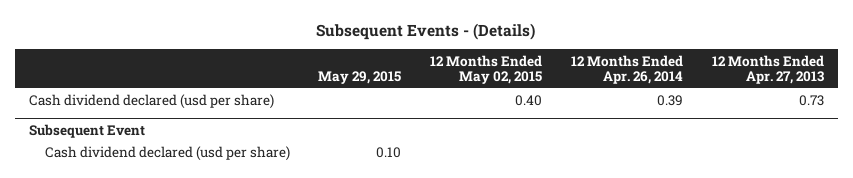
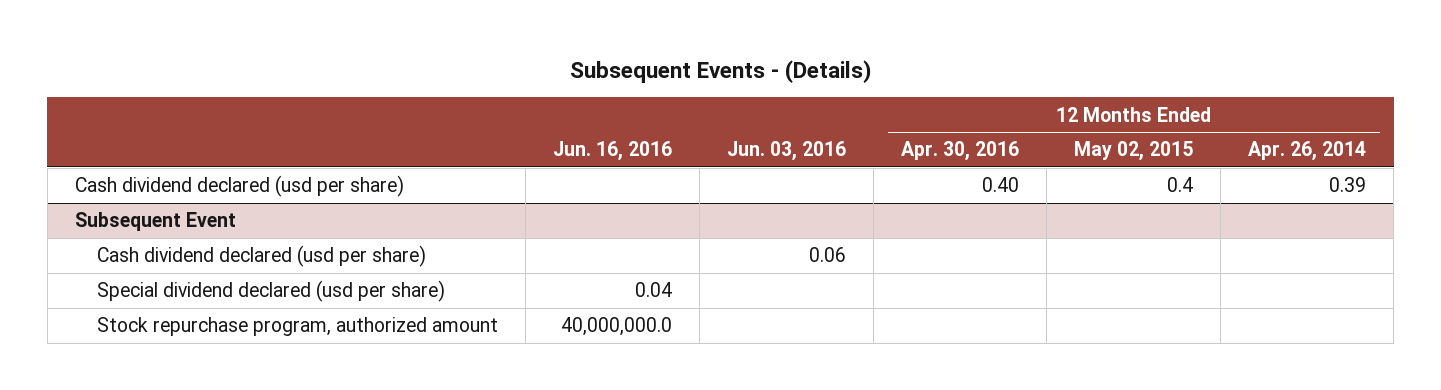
- | May 29, 2015 | 12 Months Ended May 02, 2015 | 12 Months Ended Apr. 26, 2014 | 12 Months Ended Apr. 27, 2013
+ | Jun. 16, 2016 | Jun. 03, 2016 | 12 Months Ended Apr. 30, 2016 | 12 Months Ended May 02, 2015 | 12 Months Ended Apr. 26, 2014
- Cash dividend declared (usd per share) | | 0.40 | 0.39 | 0.73
+ Cash dividend declared (usd per share) | | | 0.40 | 0.4 | 0.39
@ Subsequent Event
+ Special dividend declared (usd per share) | 0.04 | | | |
+ Stock repurchase program, authorized amount | 40,000,000.0 | | | |

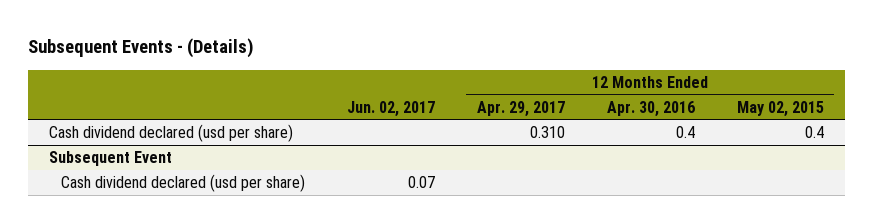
- | Jun. 16, 2016 | Jun. 03, 2016 | 12 Months Ended Apr. 30, 2016 | 12 Months Ended May 02, 2015 | 12 Months Ended Apr. 26, 2014
+ | Jun. 02, 2017 | 12 Months Ended Apr. 29, 2017 | 12 Months Ended Apr. 30, 2016 | 12 Months Ended May 02, 2015
- Cash dividend declared (usd per share) | | | 0.40 | 0.4 | 0.39
+ Cash dividend declared (usd per share) | | 0.310 | 0.4 | 0.4
@ Subsequent Event
- Special dividend declared (usd per share) | 0.04 | | | |
- Stock repurchase program, authorized amount | 40,000,000.0 | | | |

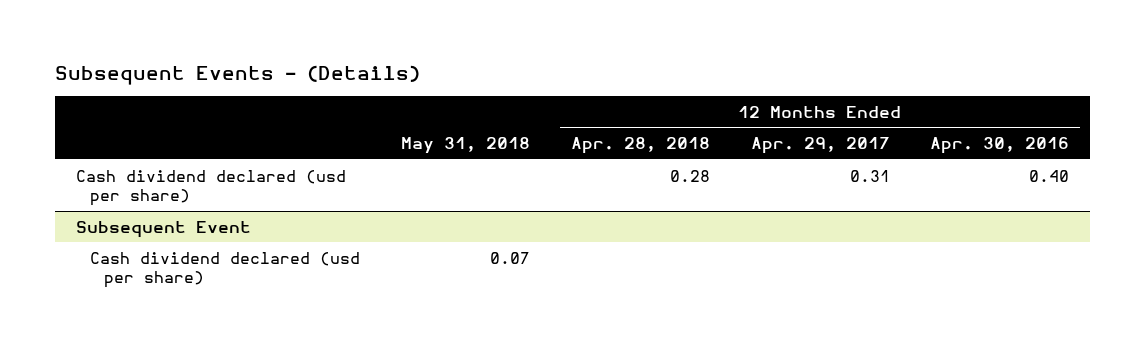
- | Jun. 02, 2017 | 12 Months Ended Apr. 29, 2017 | 12 Months Ended Apr. 30, 2016 | 12 Months Ended May 02, 2015
+ | May 31, 2018 | 12 Months Ended Apr. 28, 2018 | 12 Months Ended Apr. 29, 2017 | 12 Months Ended Apr. 30, 2016
- Cash dividend declared (usd per share) | | 0.310 | 0.4 | 0.4
+ Cash dividend declared (usd per share) | | 0.28 | 0.31 | 0.40

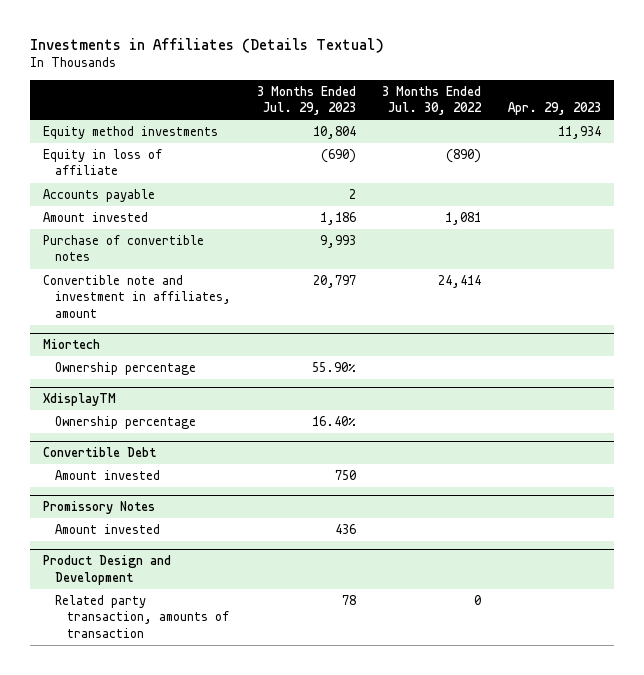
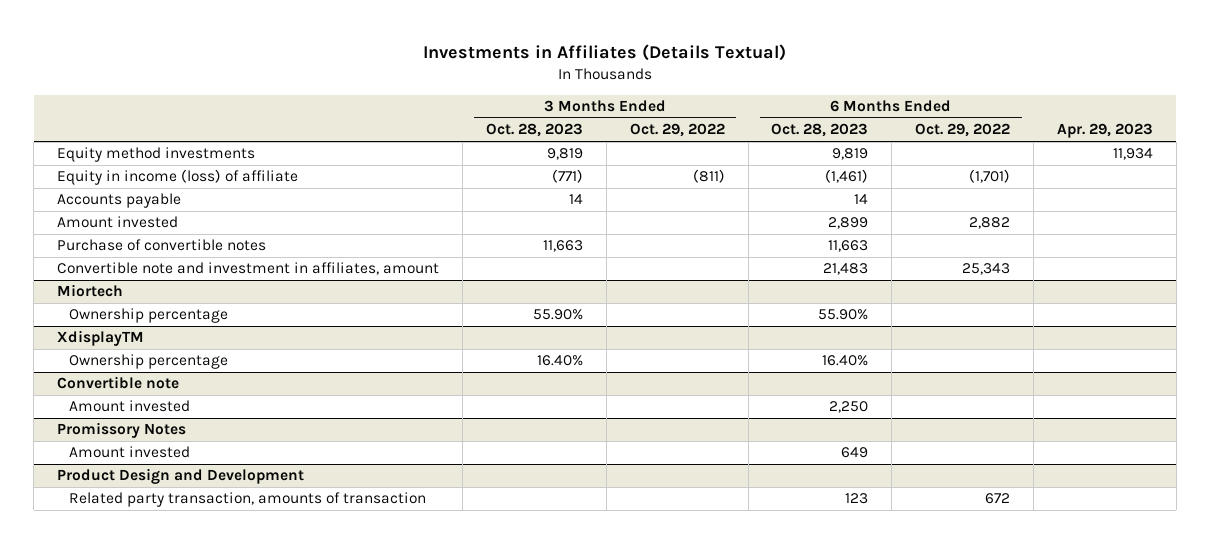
- | 3 Months Ended Jul. 29, 2023 | 3 Months Ended Jul. 30, 2022 | Apr. 29, 2023
+ | 3 Months Ended Oct. 28, 2023 | 3 Months Ended Oct. 29, 2022 | 6 Months Ended Oct. 28, 2023 | 6 Months Ended Oct. 29, 2022 | Apr. 29, 2023
- Equity in loss of affiliate | (690) | (890) |
+ Equity in income (loss) of affiliate | (771) | (811) | (1,461) | (1,701) |
- Convertible Debt
+ Convertible note

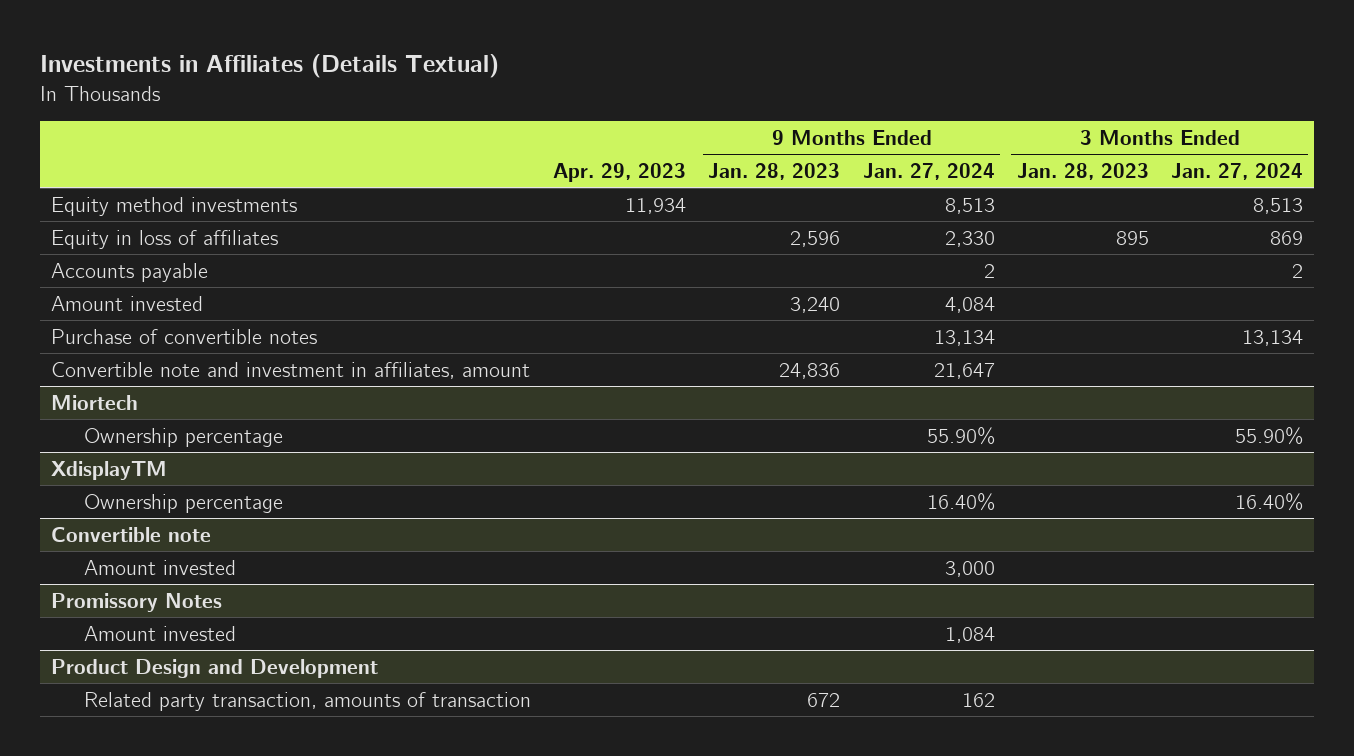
- | 3 Months Ended Oct. 28, 2023 | 3 Months Ended Oct. 29, 2022 | 6 Months Ended Oct. 28, 2023 | 6 Months Ended Oct. 29, 2022 | Apr. 29, 2023
+ | Apr. 29, 2023 | 9 Months Ended Jan. 28, 2023 | 9 Months Ended Jan. 27, 2024 | 3 Months Ended Jan. 28, 2023 | 3 Months Ended Jan. 27, 2024
- Equity in income (loss) of affiliate | (771) | (811) | (1,461) | (1,701) |
+ Equity in loss of affiliates | | 2,596 | 2,330 | 895 | 869

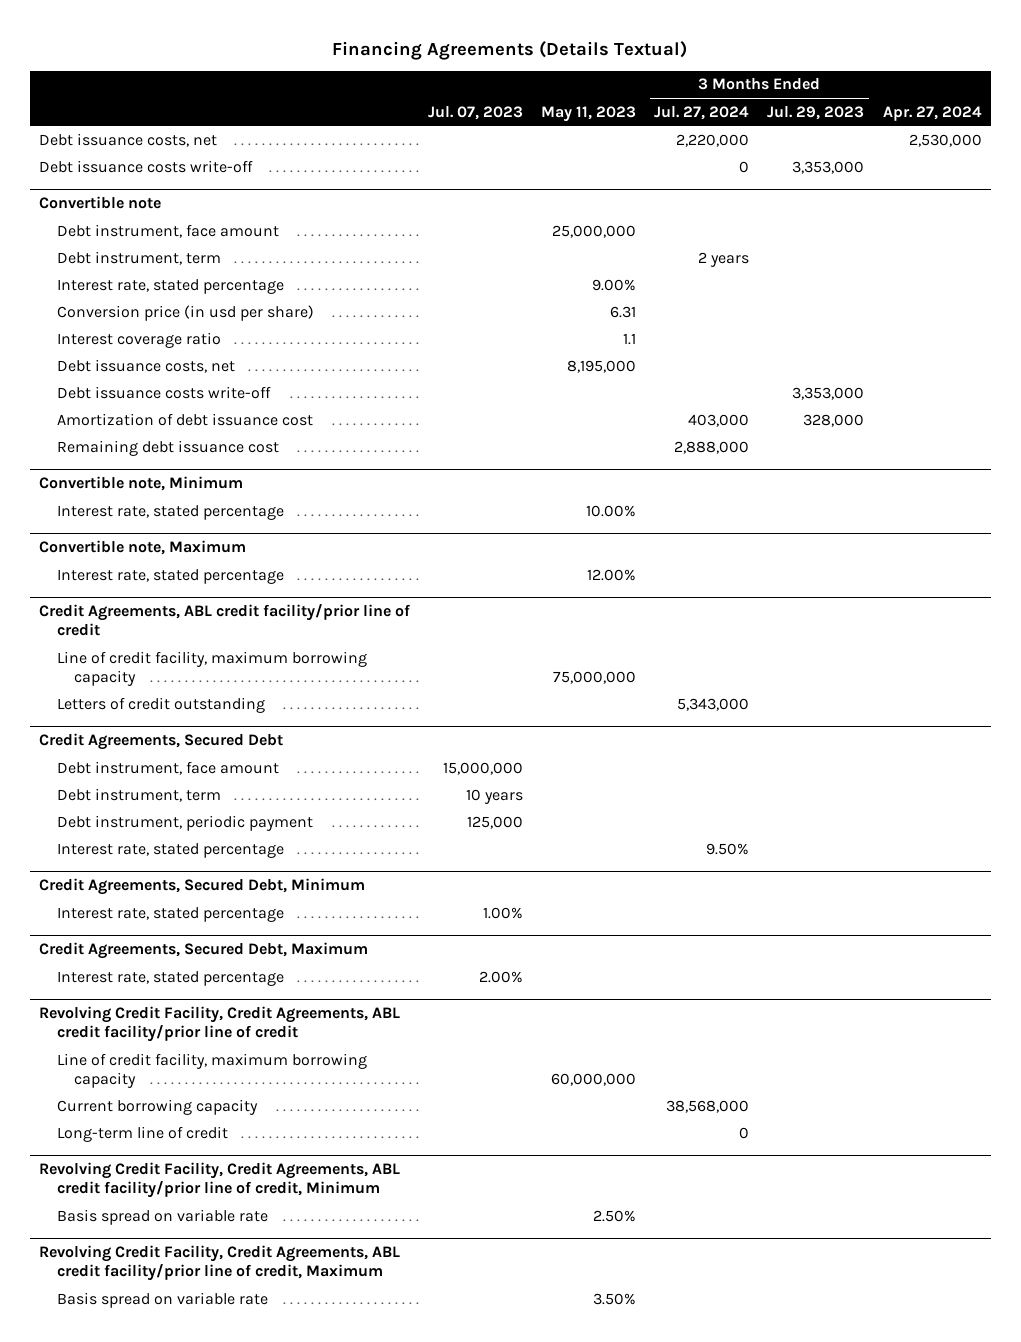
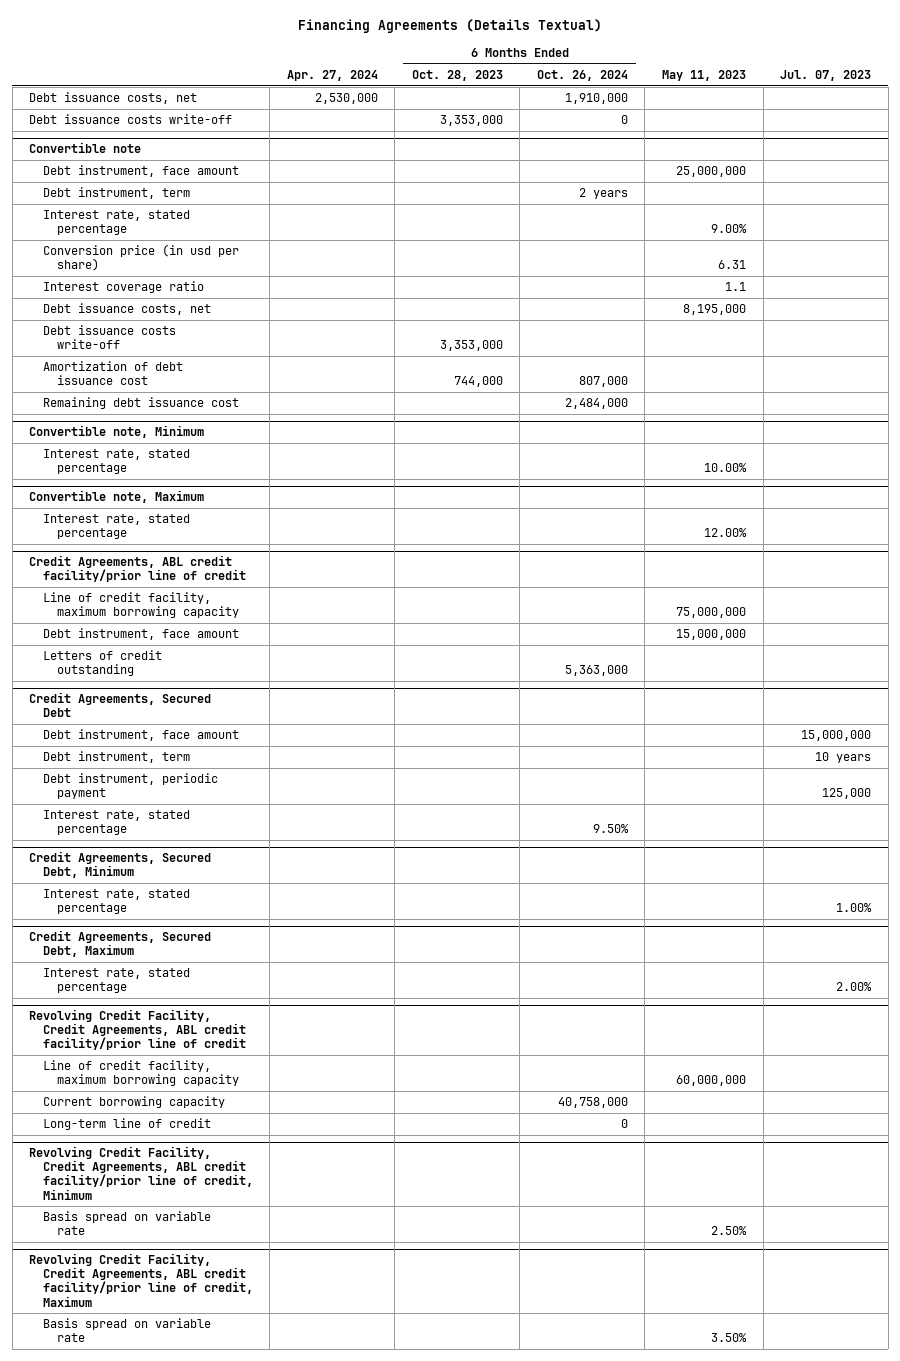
- | Jul. 07, 2023 | May 11, 2023 | 3 Months Ended Jul. 27, 2024 | 3 Months Ended Jul. 29, 2023 | Apr. 27, 2024
+ | Apr. 27, 2024 | 6 Months Ended Oct. 28, 2023 | 6 Months Ended Oct. 26, 2024 | May 11, 2023 | Jul. 07, 2023
@ Credit Agreements, ABL credit facility/prior line of credit
+ Debt instrument, face amount | | | | 15,000,000 |

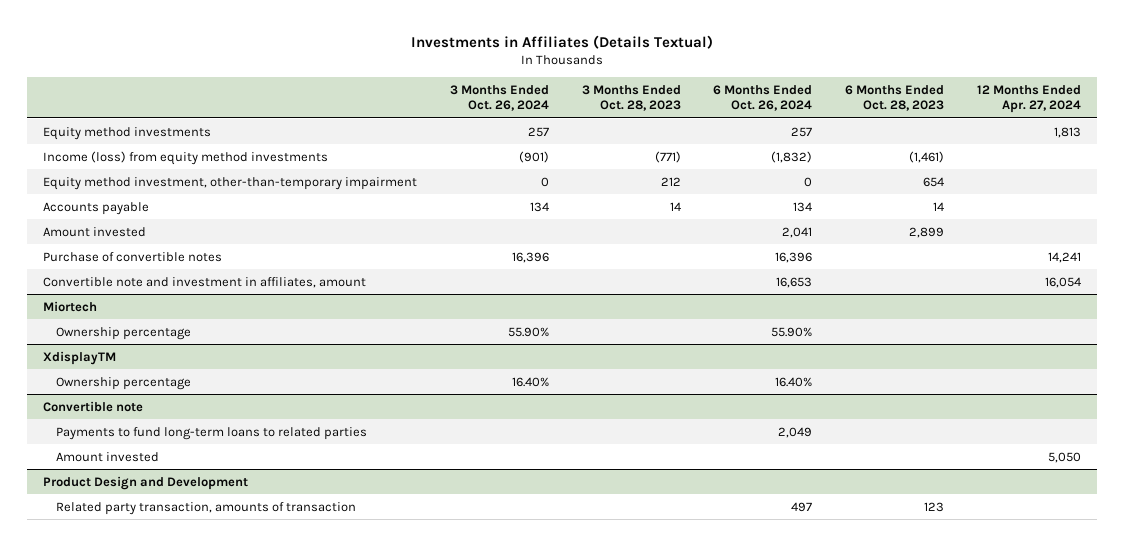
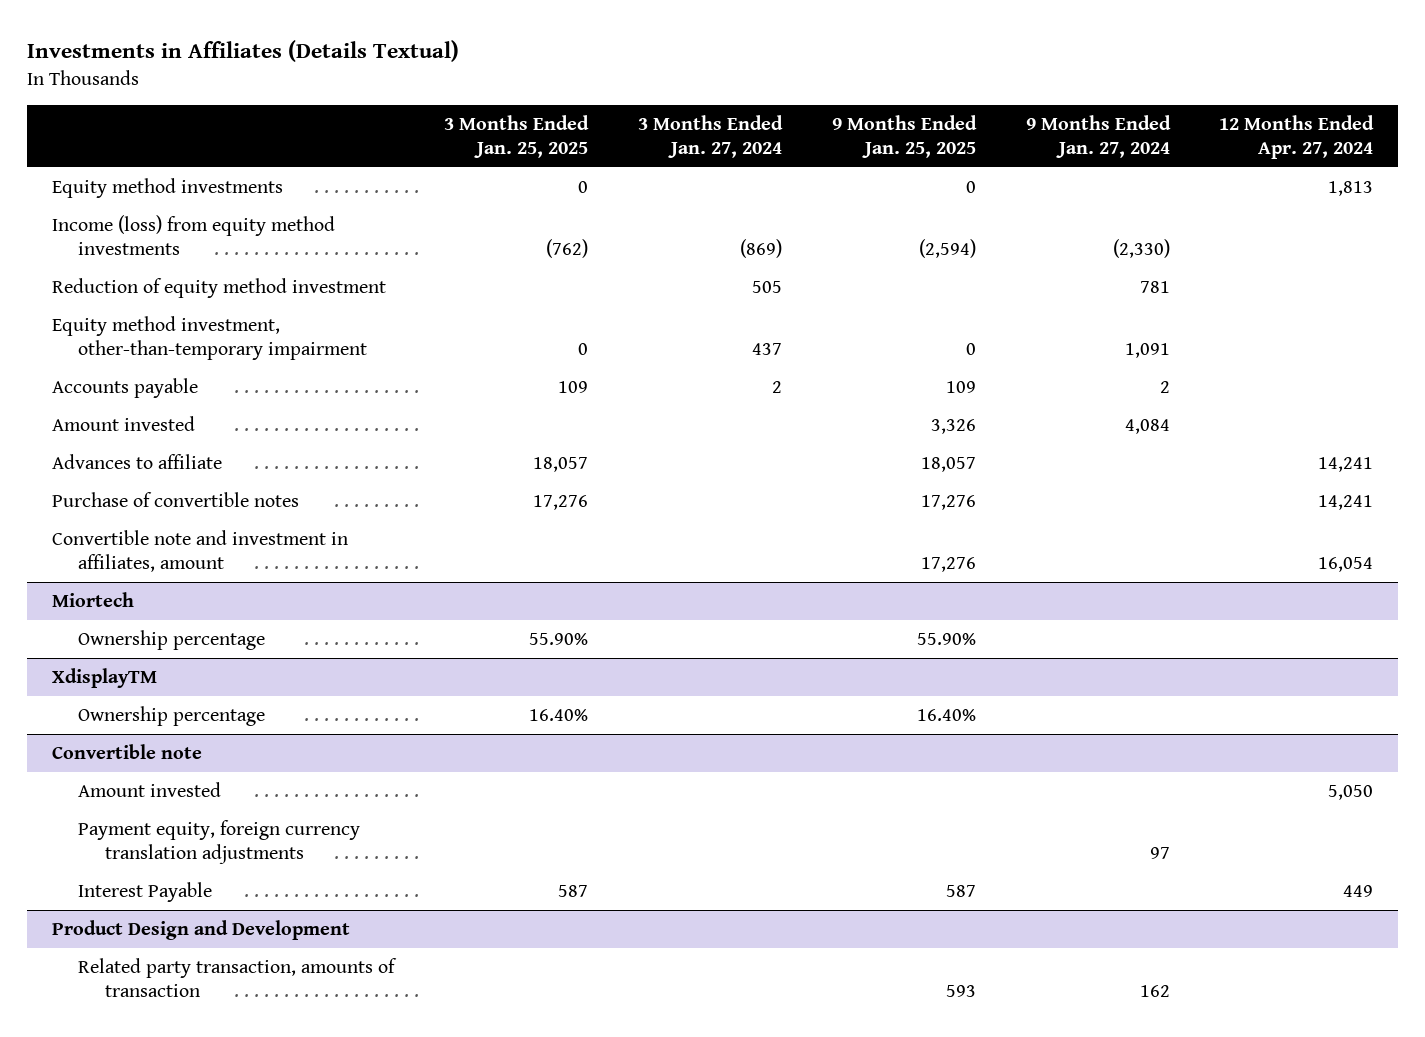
- | 3 Months Ended Oct. 26, 2024 | 3 Months Ended Oct. 28, 2023 | 6 Months Ended Oct. 26, 2024 | 6 Months Ended Oct. 28, 2023 | 12 Months Ended Apr. 27, 2024
+ | 3 Months Ended Jan. 25, 2025 | 3 Months Ended Jan. 27, 2024 | 9 Months Ended Jan. 25, 2025 | 9 Months Ended Jan. 27, 2024 | 12 Months Ended Apr. 27, 2024
+ Reduction of equity method investment | | 505 | | 781 |
+ Advances to affiliate | 18,057 | | 18,057 | | 14,241
@ Convertible note
- Payments to fund long-term loans to related parties | | | 2,049 | |
+ Payment equity, foreign currency translation adjustments | | | | 97 |
+ Interest Payable | 587 | | 587 | | 449

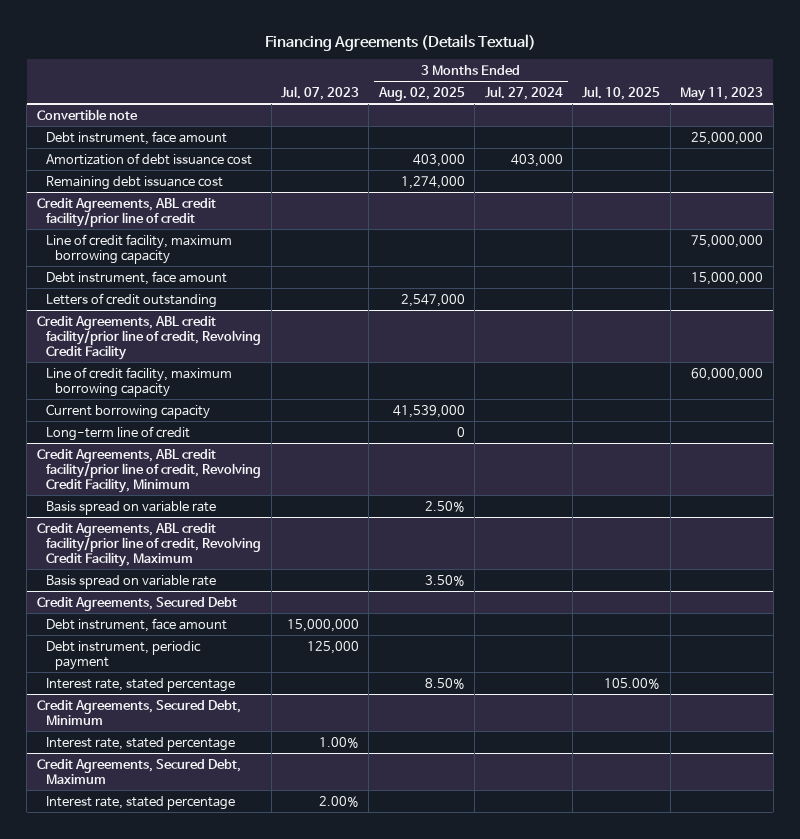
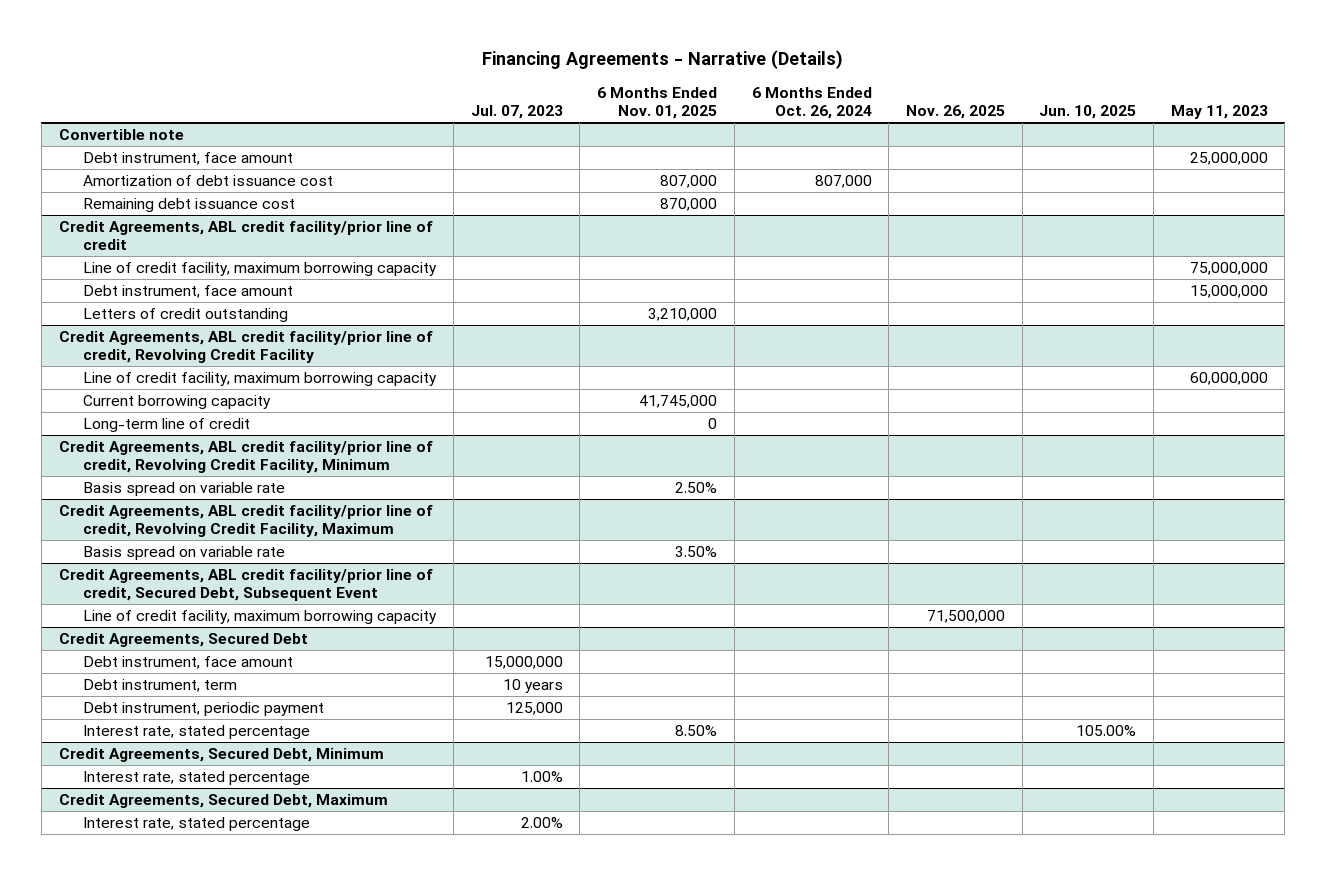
- Financing Agreements (Details Textual)
+ Financing Agreements - Narrative (Details)
- | Jul. 07, 2023 | 3 Months Ended Aug. 02, 2025 | 3 Months Ended Jul. 27, 2024 | Jul. 10, 2025 | May 11, 2023
+ | Jul. 07, 2023 | 6 Months Ended Nov. 01, 2025 | 6 Months Ended Oct. 26, 2024 | Nov. 26, 2025 | Jun. 10, 2025 | May 11, 2023
+ Credit Agreements, ABL credit facility/prior line of credit, Secured Debt, Subsequent Event
+ Line of credit facility, maximum borrowing capacity | | | | 71,500,000 | |
@ Credit Agreements, Secured Debt
+ Debt instrument, term | 10 years | | | | |

